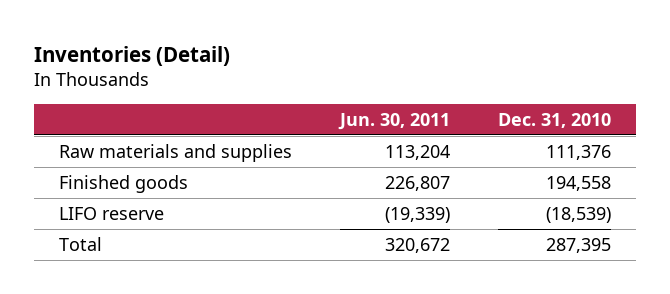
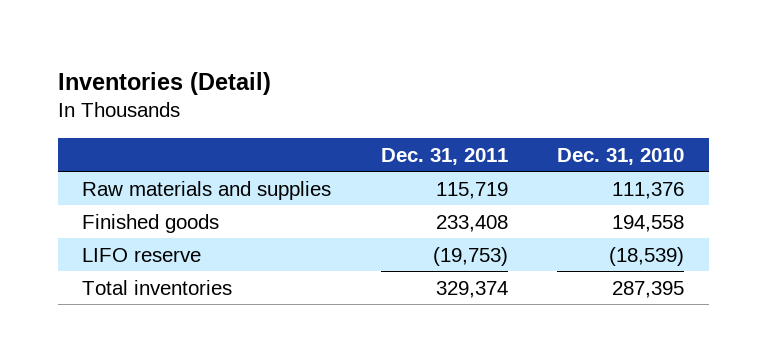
- | Jun. 30, 2011 | Dec. 31, 2010
+ | Dec. 31, 2011 | Dec. 31, 2010
- Total | 320,672 | 287,395
+ Total inventories | 329,374 | 287,395

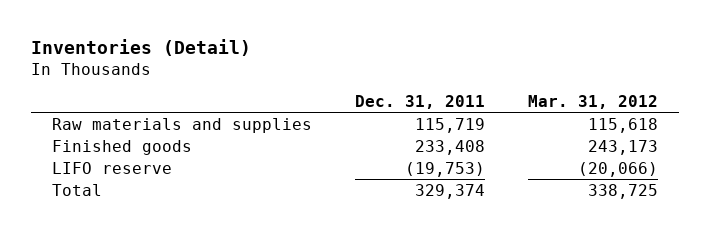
- | Dec. 31, 2011 | Dec. 31, 2010
+ | Dec. 31, 2011 | Mar. 31, 2012
- Total inventories | 329,374 | 287,395
+ Total | 329,374 | 338,725

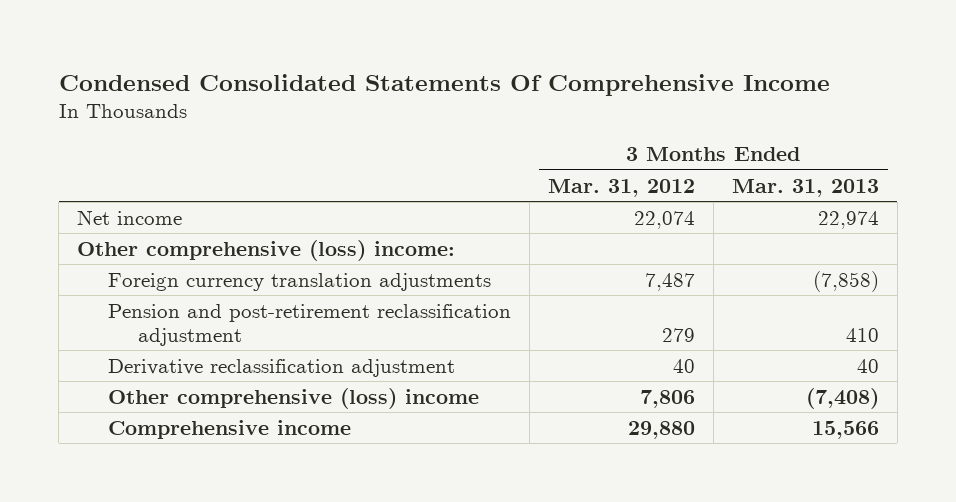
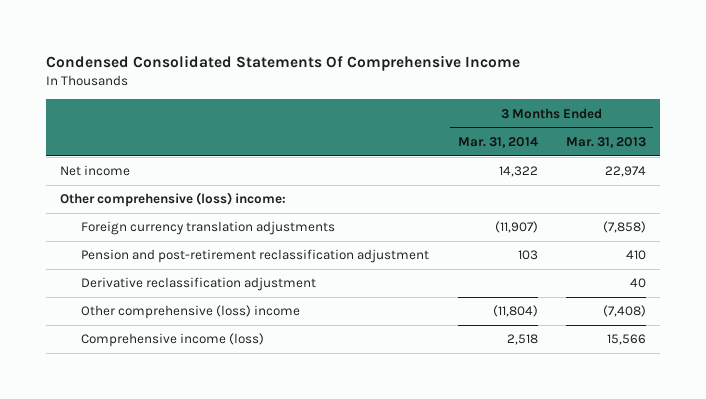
- | 3 Months Ended Mar. 31, 2012 | 3 Months Ended Mar. 31, 2013
+ | 3 Months Ended Mar. 31, 2014 | 3 Months Ended Mar. 31, 2013
- Comprehensive income | 29,880 | 15,566
+ Comprehensive income (loss) | 2,518 | 15,566

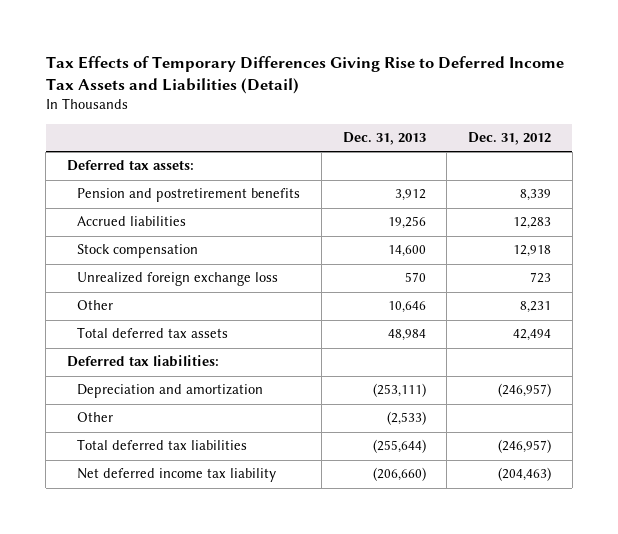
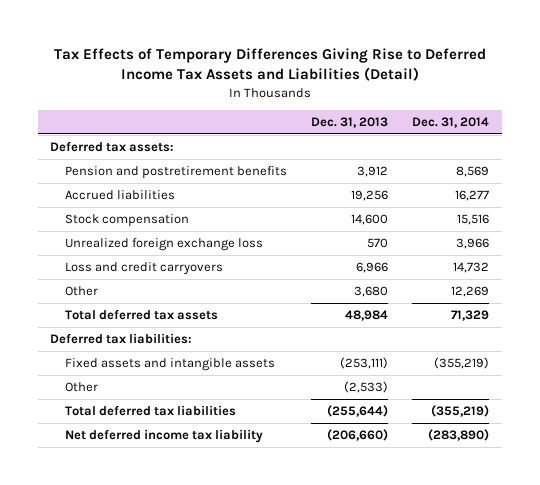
- | Dec. 31, 2013 | Dec. 31, 2012
+ | Dec. 31, 2013 | Dec. 31, 2014
- Other | 10,646 | 8,231
+ Loss and credit carryovers | 6,966 | 14,732
+ Other | 3,680 | 12,269
- Depreciation and amortization | (253,111) | (246,957)
+ Fixed assets and intangible assets | (253,111) | (355,219)

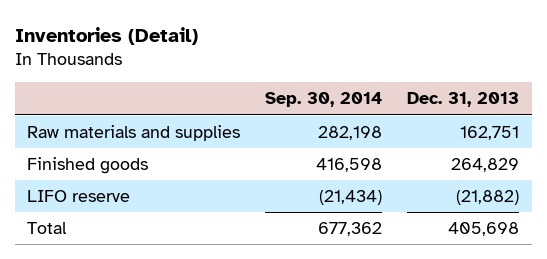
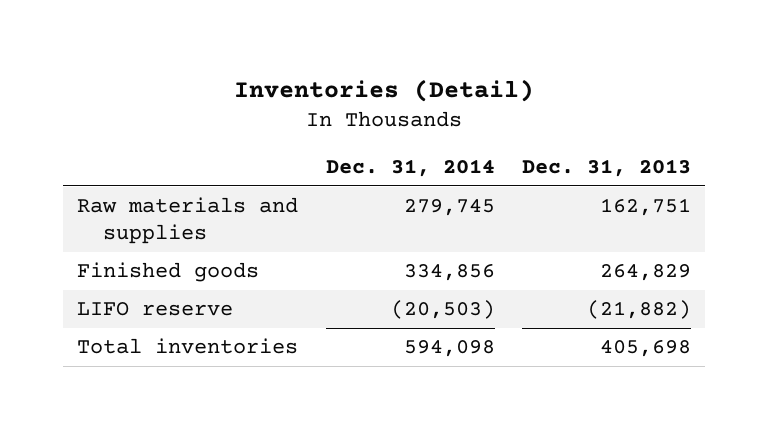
- | Sep. 30, 2014 | Dec. 31, 2013
+ | Dec. 31, 2014 | Dec. 31, 2013
- Total | 677,362 | 405,698
+ Total inventories | 594,098 | 405,698

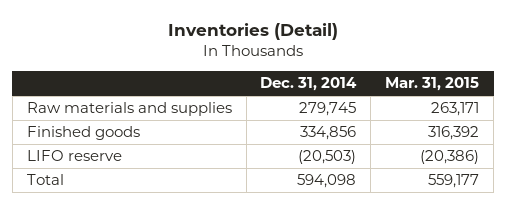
- | Dec. 31, 2014 | Dec. 31, 2013
+ | Dec. 31, 2014 | Mar. 31, 2015
- Total inventories | 594,098 | 405,698
+ Total | 594,098 | 559,177

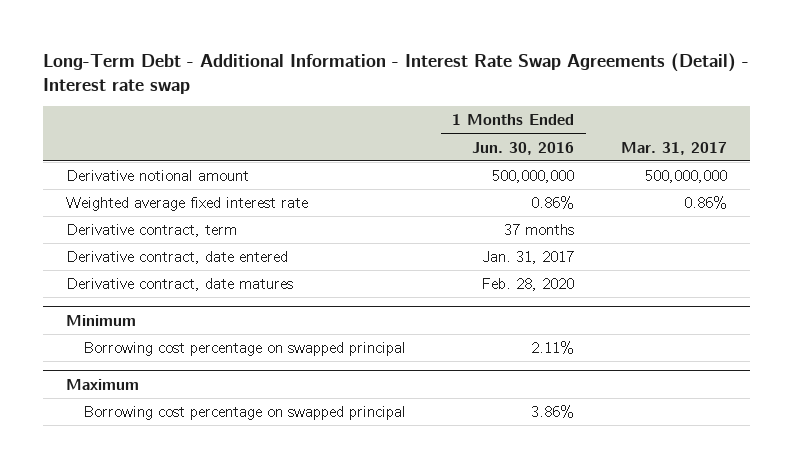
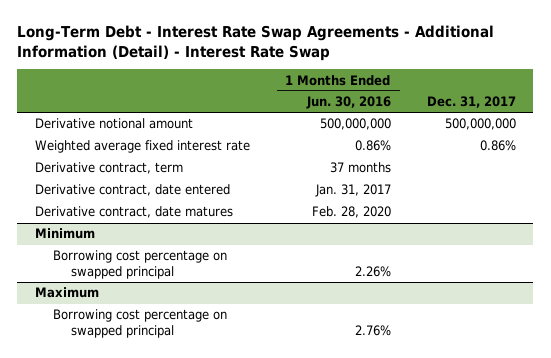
- Long-Term Debt - Additional Information - Interest Rate Swap Agreements (Detail) - Interest rate swap
+ Long-Term Debt - Interest Rate Swap Agreements - Additional Information (Detail) - Interest Rate Swap
- | 1 Months Ended Jun. 30, 2016 | Mar. 31, 2017
+ | 1 Months Ended Jun. 30, 2016 | Dec. 31, 2017
@ Minimum
- Borrowing cost percentage on swapped principal | 2.11% |
+ Borrowing cost percentage on swapped principal | 2.26% |
@ Maximum
- Borrowing cost percentage on swapped principal | 3.86% |
+ Borrowing cost percentage on swapped principal | 2.76% |

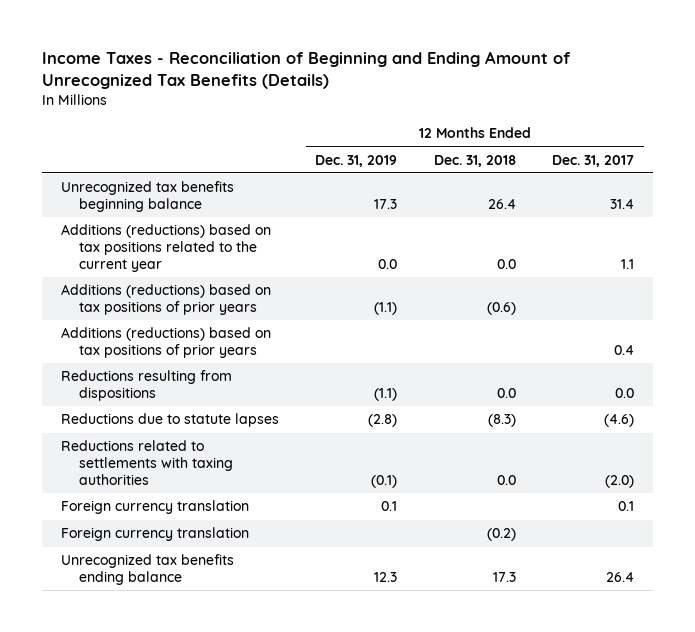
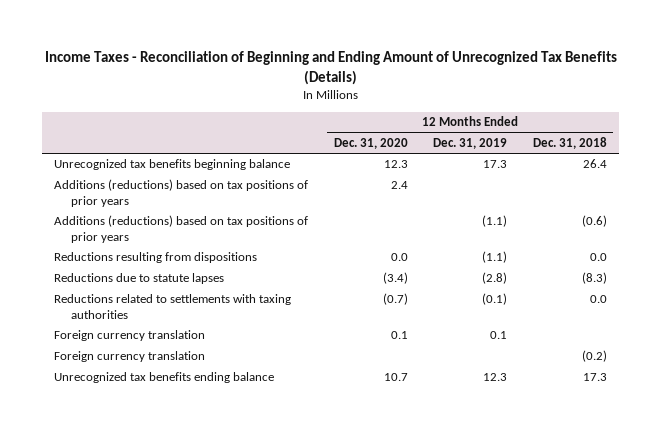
- | 12 Months Ended Dec. 31, 2019 | 12 Months Ended Dec. 31, 2018 | 12 Months Ended Dec. 31, 2017
+ | 12 Months Ended Dec. 31, 2020 | 12 Months Ended Dec. 31, 2019 | 12 Months Ended Dec. 31, 2018
- Additions (reductions) based on tax positions related to the current year | 0.0 | 0.0 | 1.1
moved down: Additions (reductions) based on tax positions of prior years | | (1.1) | (0.6)

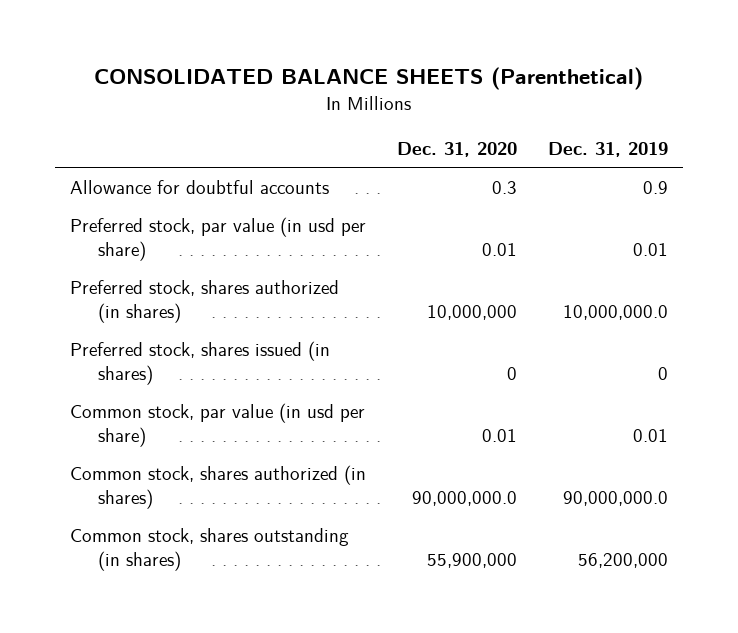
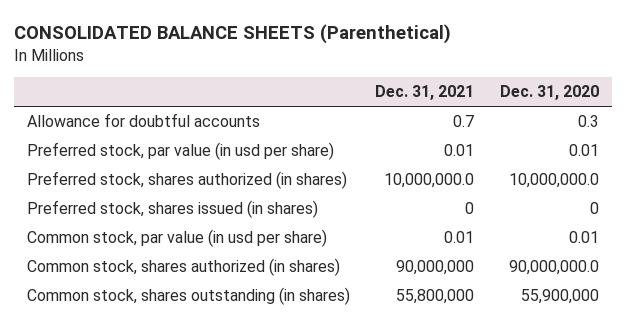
- | Dec. 31, 2020 | Dec. 31, 2019
+ | Dec. 31, 2021 | Dec. 31, 2020
- Preferred stock, shares authorized (in shares) | 10,000,000 | 10,000,000.0
+ Preferred stock, shares authorized (in shares) | 10,000,000.0 | 10,000,000.0

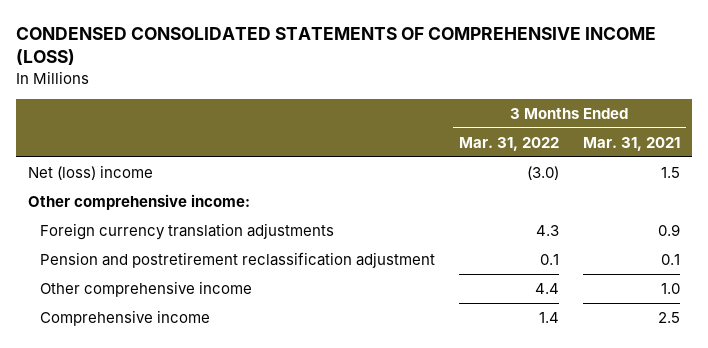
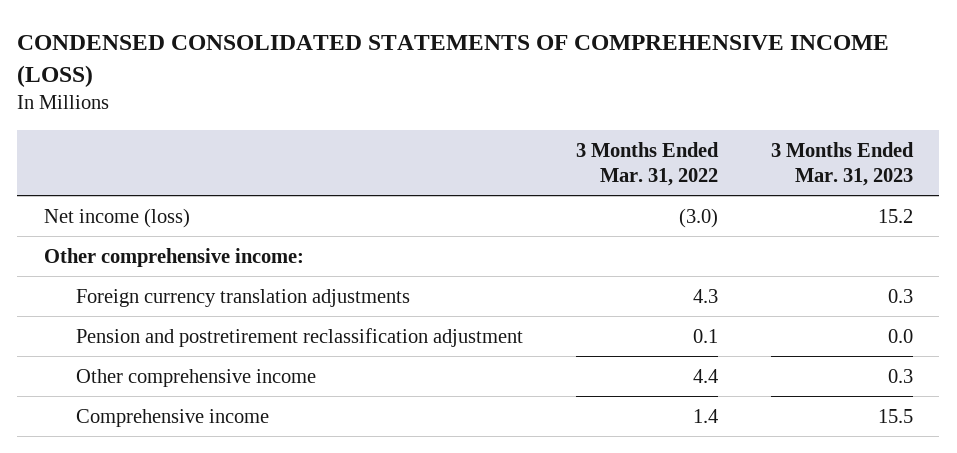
- | 3 Months Ended Mar. 31, 2022 | 3 Months Ended Mar. 31, 2021
+ | 3 Months Ended Mar. 31, 2022 | 3 Months Ended Mar. 31, 2023
- Net (loss) income | (3.0) | 1.5
+ Net income (loss) | (3.0) | 15.2

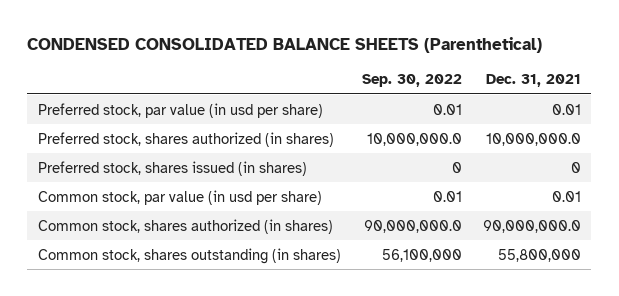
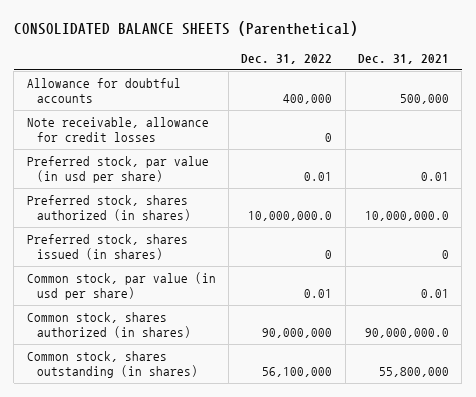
- CONDENSED CONSOLIDATED BALANCE SHEETS (Parenthetical)
+ CONSOLIDATED BALANCE SHEETS (Parenthetical)
- | Sep. 30, 2022 | Dec. 31, 2021
+ | Dec. 31, 2022 | Dec. 31, 2021
+ Allowance for doubtful accounts | 400,000 | 500,000
+ Note receivable, allowance for credit losses | 0 |

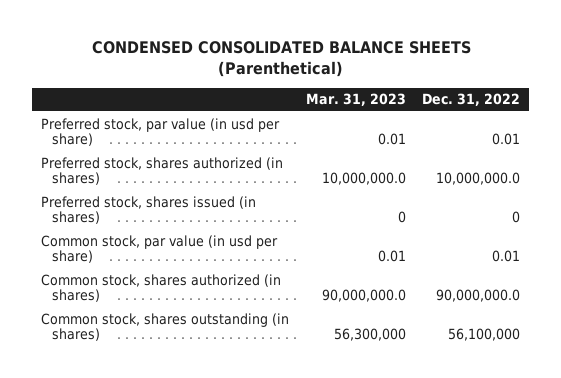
- CONSOLIDATED BALANCE SHEETS (Parenthetical)
+ CONDENSED CONSOLIDATED BALANCE SHEETS (Parenthetical)
- | Dec. 31, 2022 | Dec. 31, 2021
+ | Mar. 31, 2023 | Dec. 31, 2022
- Allowance for doubtful accounts | 400,000 | 500,000
- Note receivable, allowance for credit losses | 0 |
- Common stock, shares authorized (in shares) | 90,000,000 | 90,000,000.0
+ Common stock, shares authorized (in shares) | 90,000,000.0 | 90,000,000.0

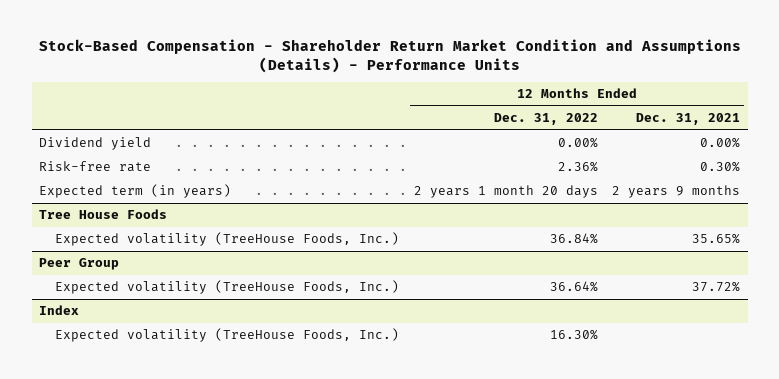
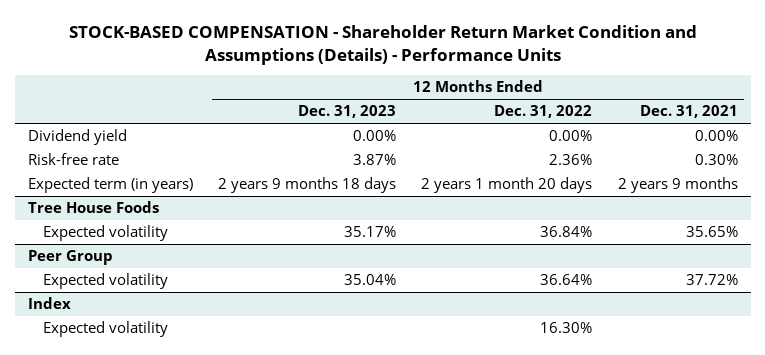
- Stock-Based Compensation - Shareholder Return Market Condition and Assumptions (Details) - Performance Units
+ STOCK-BASED COMPENSATION - Shareholder Return Market Condition and Assumptions (Details) - Performance Units
- | 12 Months Ended Dec. 31, 2022 | 12 Months Ended Dec. 31, 2021
+ | 12 Months Ended Dec. 31, 2023 | 12 Months Ended Dec. 31, 2022 | 12 Months Ended Dec. 31, 2021
@ Tree House Foods
- Expected volatility (TreeHouse Foods, Inc.) | 36.84% | 35.65%
+ Expected volatility | 35.17% | 36.84% | 35.65%
@ Peer Group
- Expected volatility (TreeHouse Foods, Inc.) | 36.64% | 37.72%
+ Expected volatility | 35.04% | 36.64% | 37.72%
@ Index
- Expected volatility (TreeHouse Foods, Inc.) | 16.30% |
+ Expected volatility | | 16.30% |

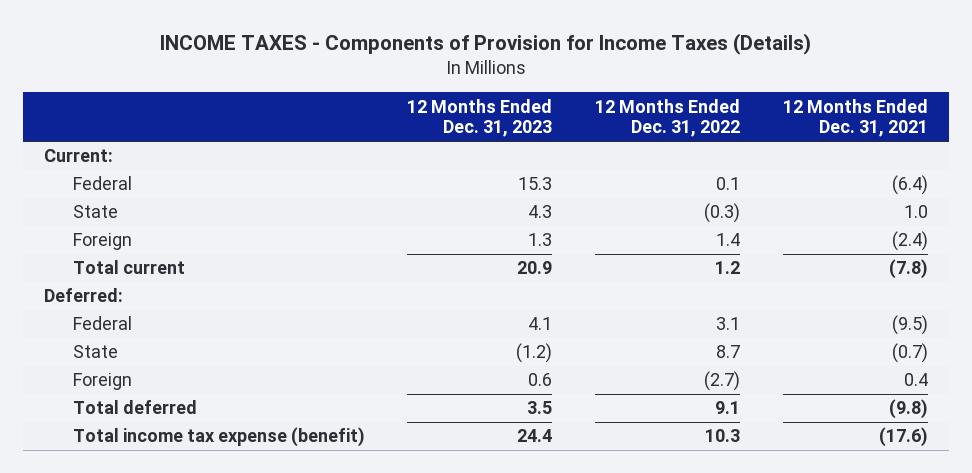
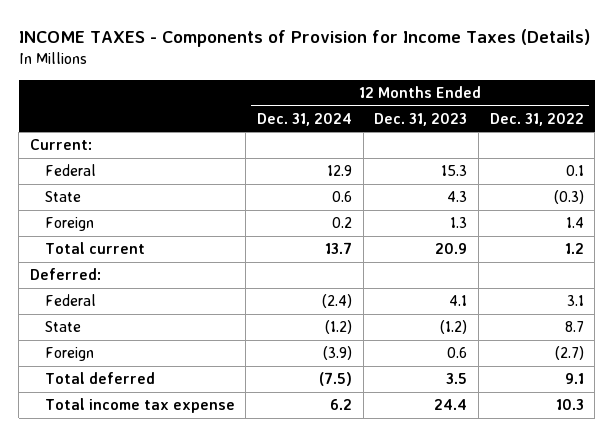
- | 12 Months Ended Dec. 31, 2023 | 12 Months Ended Dec. 31, 2022 | 12 Months Ended Dec. 31, 2021
+ | 12 Months Ended Dec. 31, 2024 | 12 Months Ended Dec. 31, 2023 | 12 Months Ended Dec. 31, 2022
- Total income tax expense (benefit) | 24.4 | 10.3 | (17.6)
+ Total income tax expense | 6.2 | 24.4 | 10.3

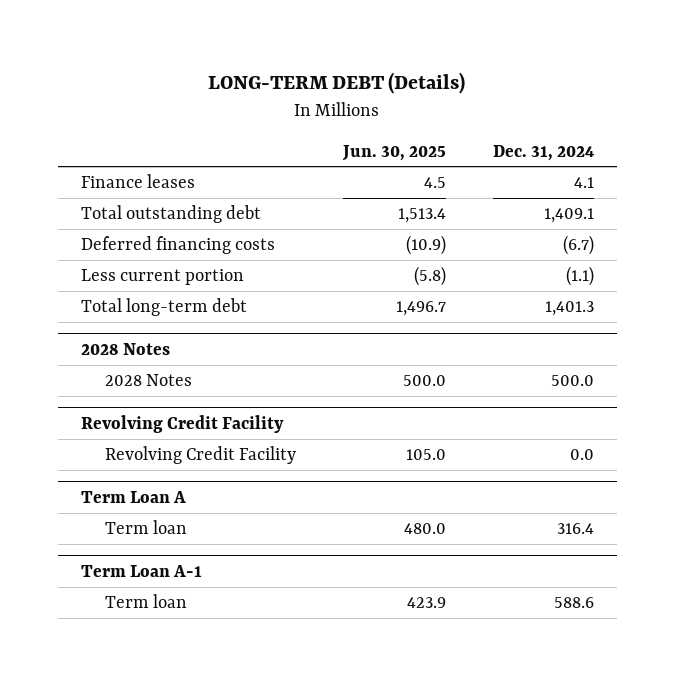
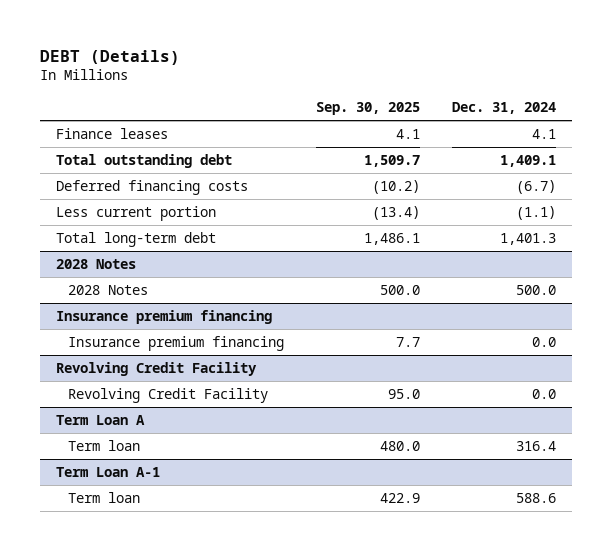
- LONG-TERM DEBT (Details)
+ DEBT (Details)
- | Jun. 30, 2025 | Dec. 31, 2024
+ | Sep. 30, 2025 | Dec. 31, 2024
+ Insurance premium financing
+ Insurance premium financing | 7.7 | 0.0

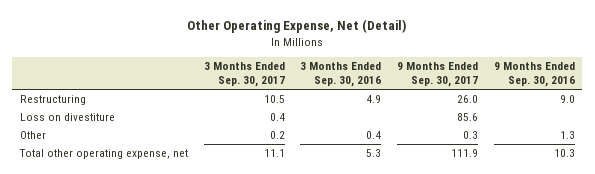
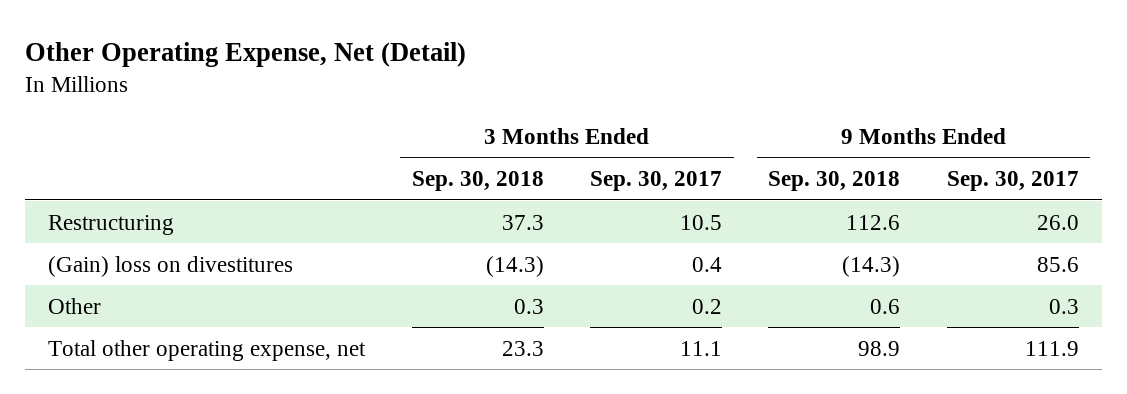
- | 3 Months Ended Sep. 30, 2017 | 3 Months Ended Sep. 30, 2016 | 9 Months Ended Sep. 30, 2017 | 9 Months Ended Sep. 30, 2016
+ | 3 Months Ended Sep. 30, 2018 | 3 Months Ended Sep. 30, 2017 | 9 Months Ended Sep. 30, 2018 | 9 Months Ended Sep. 30, 2017
- Loss on divestiture | 0.4 | | 85.6 |
+ (Gain) loss on divestitures | (14.3) | 0.4 | (14.3) | 85.6

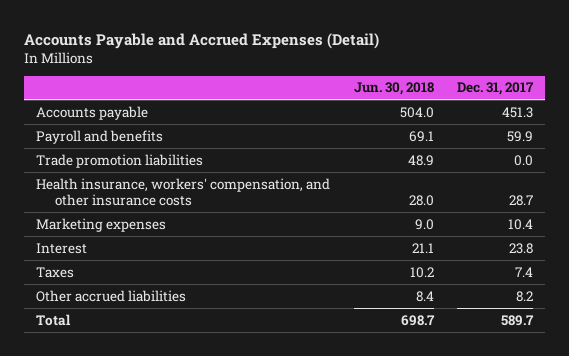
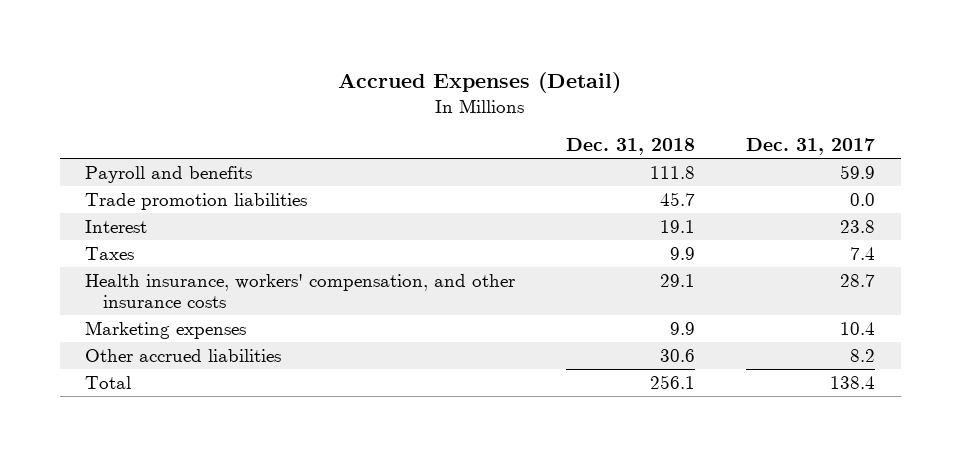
- Accounts Payable and Accrued Expenses (Detail)
+ Accrued Expenses (Detail)
- | Jun. 30, 2018 | Dec. 31, 2017
+ | Dec. 31, 2018 | Dec. 31, 2017
- Accounts payable | 504.0 | 451.3
moved down: Health insurance, workers' compensation, and other insurance costs | 29.1 | 28.7
moved down: Marketing expenses | 9.9 | 10.4
- Total | 698.7 | 589.7
+ Total | 256.1 | 138.4

